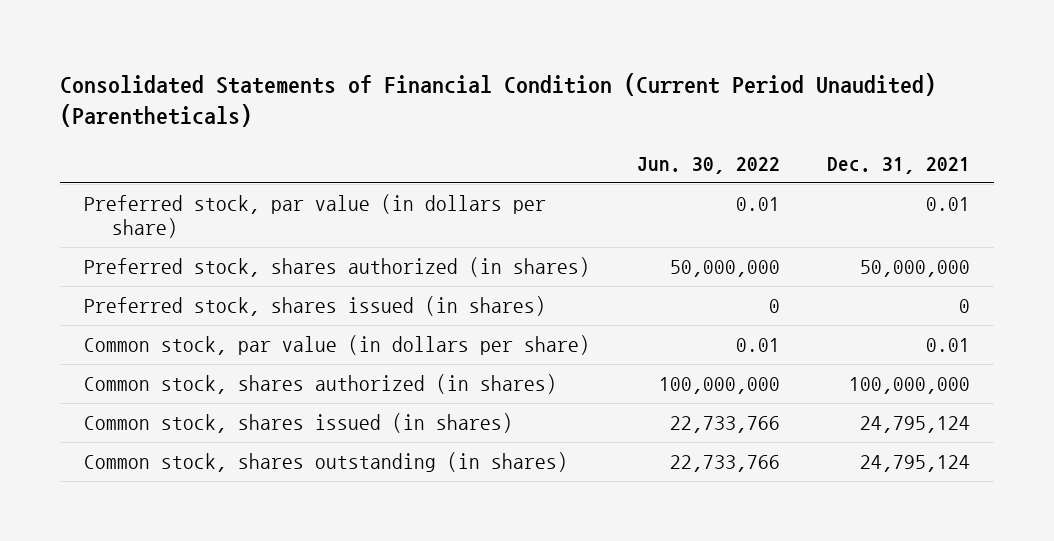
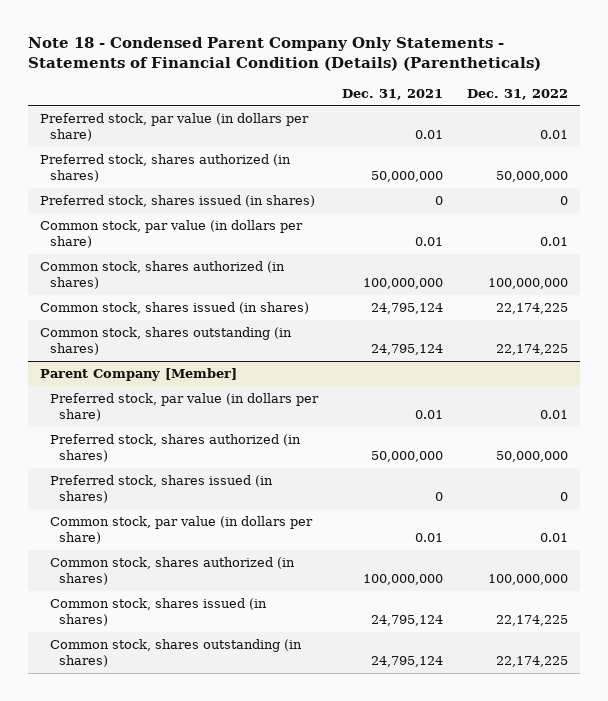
- Consolidated Statements of Financial Condition (Current Period Unaudited) (Parentheticals)
+ Note 18 - Condensed Parent Company Only Statements - Statements of Financial Condition (Details) (Parentheticals)
- | Jun. 30, 2022 | Dec. 31, 2021
+ | Dec. 31, 2021 | Dec. 31, 2022
+ Parent Company [Member]
+ Preferred stock, par value (in dollars per share) | 0.01 | 0.01
+ Preferred stock, shares authorized (in shares) | 50,000,000 | 50,000,000
+ Preferred stock, shares issued (in shares) | 0 | 0
+ Common stock, par value (in dollars per share) | 0.01 | 0.01
+ Common stock, shares authorized (in shares) | 100,000,000 | 100,000,000
+ Common stock, shares issued (in shares) | 24,795,124 | 22,174,225
+ Common stock, shares outstanding (in shares) | 24,795,124 | 22,174,225

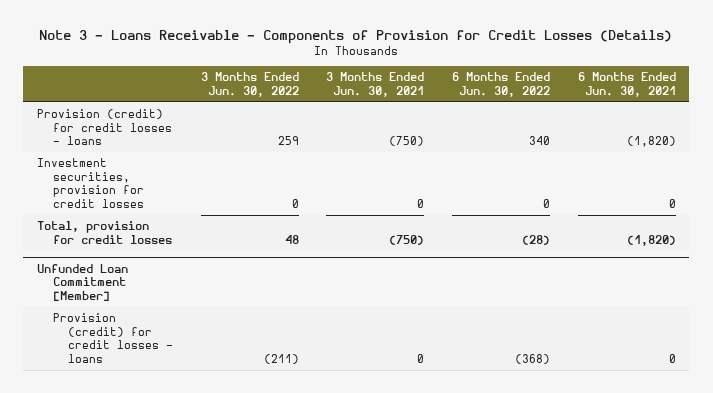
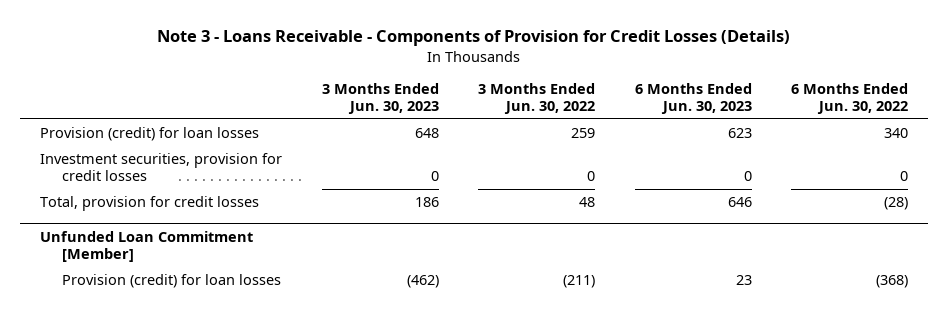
- | 3 Months Ended Jun. 30, 2022 | 3 Months Ended Jun. 30, 2021 | 6 Months Ended Jun. 30, 2022 | 6 Months Ended Jun. 30, 2021
+ | 3 Months Ended Jun. 30, 2023 | 3 Months Ended Jun. 30, 2022 | 6 Months Ended Jun. 30, 2023 | 6 Months Ended Jun. 30, 2022
- Provision (credit) for credit losses - loans | 259 | (750) | 340 | (1,820)
+ Provision (credit) for loan losses | 648 | 259 | 623 | 340
@ Unfunded Loan Commitment [Member]
- Provision (credit) for credit losses - loans | (211) | 0 | (368) | 0
+ Provision (credit) for loan losses | (462) | (211) | 23 | (368)

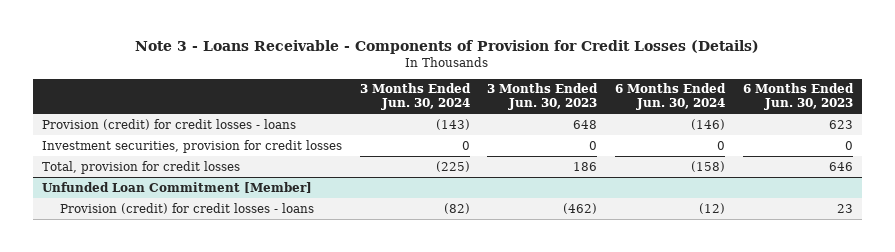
- | 3 Months Ended Jun. 30, 2023 | 3 Months Ended Jun. 30, 2022 | 6 Months Ended Jun. 30, 2023 | 6 Months Ended Jun. 30, 2022
+ | 3 Months Ended Jun. 30, 2024 | 3 Months Ended Jun. 30, 2023 | 6 Months Ended Jun. 30, 2024 | 6 Months Ended Jun. 30, 2023
- Provision (credit) for loan losses | 648 | 259 | 623 | 340
+ Provision (credit) for credit losses - loans | (143) | 648 | (146) | 623
@ Unfunded Loan Commitment [Member]
- Provision (credit) for loan losses | (462) | (211) | 23 | (368)
+ Provision (credit) for credit losses - loans | (82) | (462) | (12) | 23

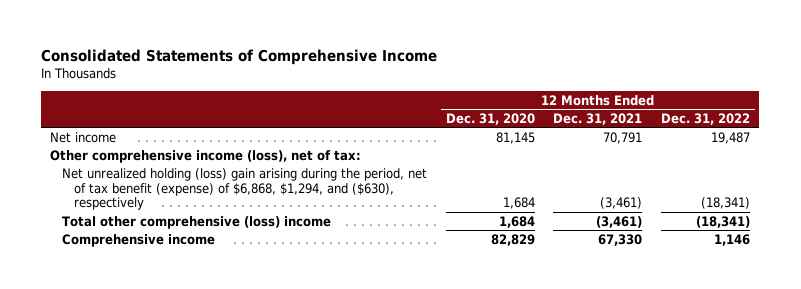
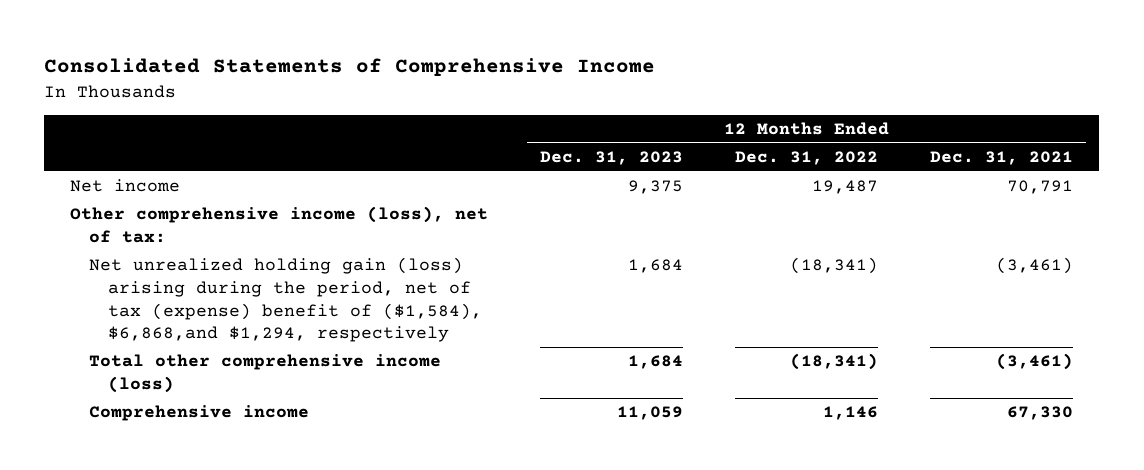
- | 12 Months Ended Dec. 31, 2020 | 12 Months Ended Dec. 31, 2021 | 12 Months Ended Dec. 31, 2022
+ | 12 Months Ended Dec. 31, 2023 | 12 Months Ended Dec. 31, 2022 | 12 Months Ended Dec. 31, 2021
- Net unrealized holding (loss) gain arising during the period, net of tax benefit (expense) of $6,868, $1,294, and ($630), respectively | 1,684 | (3,461) | (18,341)
- Total other comprehensive (loss) income | 1,684 | (3,461) | (18,341)
+ Net unrealized holding gain (loss) arising during the period, net of tax (expense) benefit of ($1,584), $6,868,and $1,294, respectively | 1,684 | (18,341) | (3,461)
+ Total other comprehensive income (loss) | 1,684 | (18,341) | (3,461)

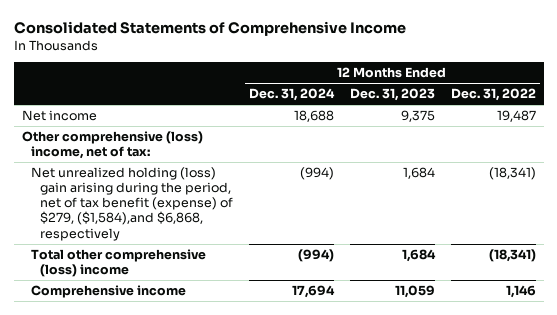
- | 12 Months Ended Dec. 31, 2023 | 12 Months Ended Dec. 31, 2022 | 12 Months Ended Dec. 31, 2021
+ | 12 Months Ended Dec. 31, 2024 | 12 Months Ended Dec. 31, 2023 | 12 Months Ended Dec. 31, 2022
- Other comprehensive income (loss), net of tax:
- Net unrealized holding gain (loss) arising during the period, net of tax (expense) benefit of ($1,584), $6,868,and $1,294, respectively | 1,684 | (18,341) | (3,461)
- Total other comprehensive income (loss) | 1,684 | (18,341) | (3,461)
+ Other comprehensive (loss) income, net of tax:
+ Net unrealized holding (loss) gain arising during the period, net of tax benefit (expense) of $279, ($1,584),and $6,868, respectively | (994) | 1,684 | (18,341)
+ Total other comprehensive (loss) income | (994) | 1,684 | (18,341)

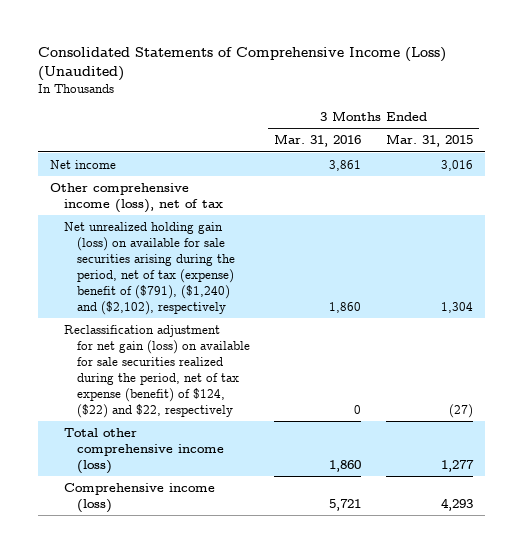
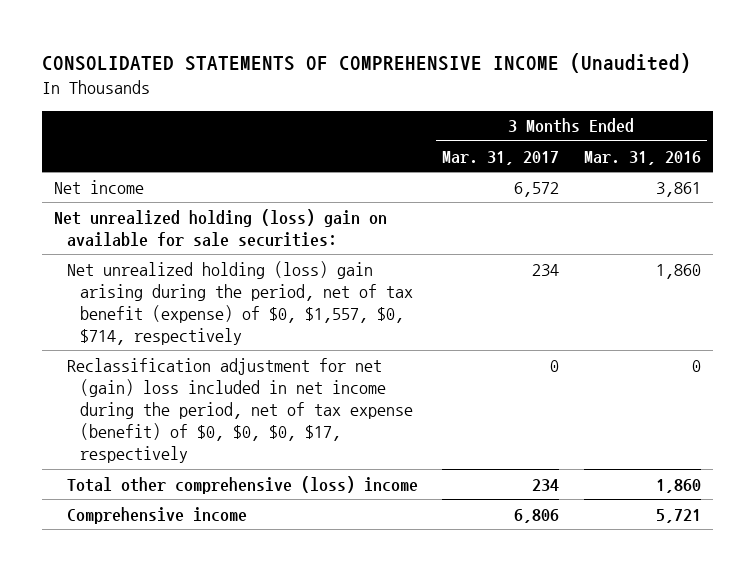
- Consolidated Statements of Comprehensive Income (Loss) (Unaudited)
+ CONSOLIDATED STATEMENTS OF COMPREHENSIVE INCOME (Unaudited)
- | 3 Months Ended Mar. 31, 2016 | 3 Months Ended Mar. 31, 2015
+ | 3 Months Ended Mar. 31, 2017 | 3 Months Ended Mar. 31, 2016
- Other comprehensive income (loss), net of tax
- Net unrealized holding gain (loss) on available for sale securities arising during the period, net of tax (expense) benefit of ($791), ($1,240) and ($2,102), respectively | 1,860 | 1,304
- Reclassification adjustment for net gain (loss) on available for sale securities realized during the period, net of tax expense (benefit) of $124, ($22) and $22, respectively | 0 | (27)
- Total other comprehensive income (loss) | 1,860 | 1,277
- Comprehensive income (loss) | 5,721 | 4,293
+ Net unrealized holding (loss) gain on available for sale securities:
+ Net unrealized holding (loss) gain arising during the period, net of tax benefit (expense) of $0, $1,557, $0, $714, respectively | 234 | 1,860
+ Reclassification adjustment for net (gain) loss included in net income during the period, net of tax expense (benefit) of $0, $0, $0, $17, respectively | 0 | 0
+ Total other comprehensive (loss) income | 234 | 1,860
+ Comprehensive income | 6,806 | 5,721

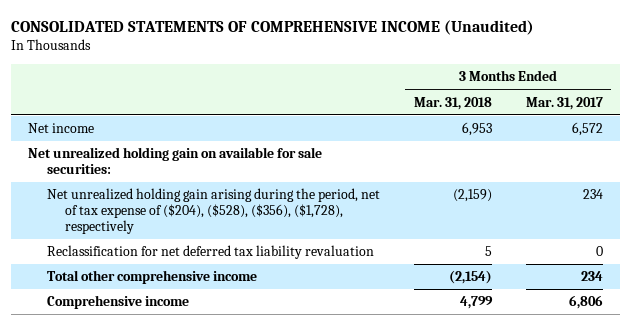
- | 3 Months Ended Mar. 31, 2017 | 3 Months Ended Mar. 31, 2016
+ | 3 Months Ended Mar. 31, 2018 | 3 Months Ended Mar. 31, 2017
- Net unrealized holding (loss) gain on available for sale securities:
- Net unrealized holding (loss) gain arising during the period, net of tax benefit (expense) of $0, $1,557, $0, $714, respectively | 234 | 1,860
- Reclassification adjustment for net (gain) loss included in net income during the period, net of tax expense (benefit) of $0, $0, $0, $17, respectively | 0 | 0
- Total other comprehensive (loss) income | 234 | 1,860
+ Net unrealized holding gain on available for sale securities:
+ Net unrealized holding gain arising during the period, net of tax expense of ($204), ($528), ($356), ($1,728), respectively | (2,159) | 234
+ Reclassification for net deferred tax liability revaluation | 5 | 0
+ Total other comprehensive income | (2,154) | 234

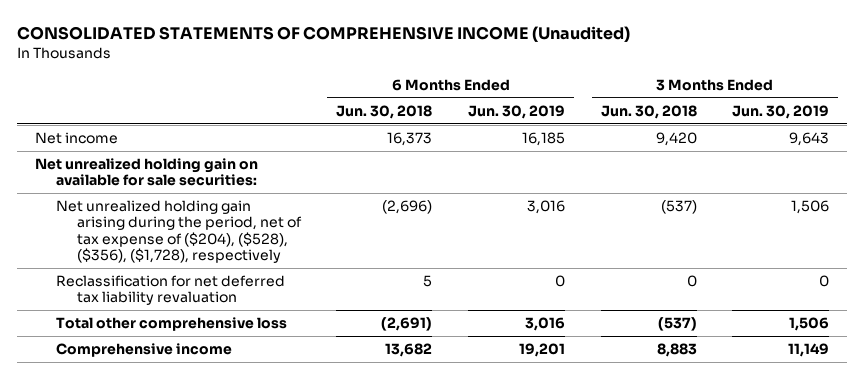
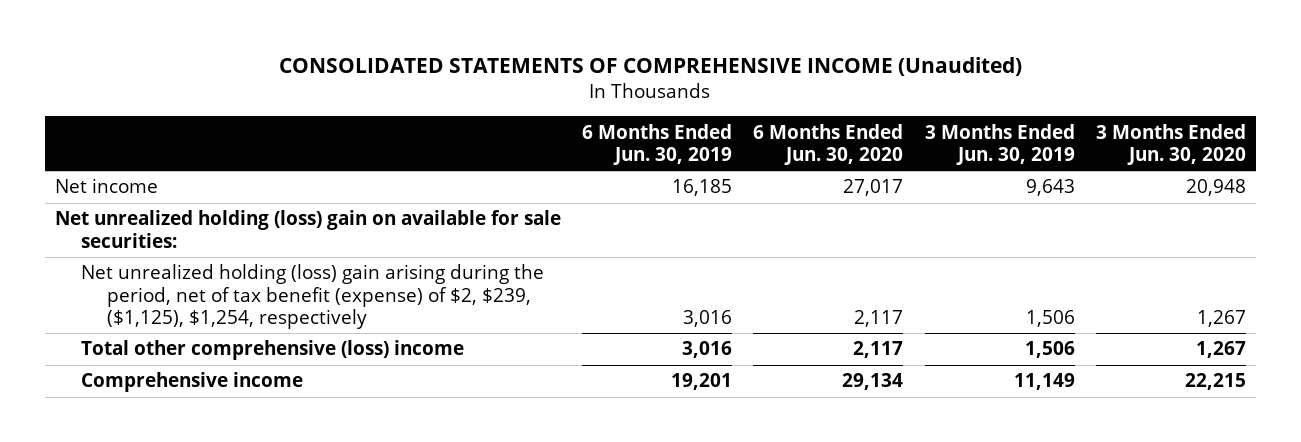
- | 6 Months Ended Jun. 30, 2018 | 6 Months Ended Jun. 30, 2019 | 3 Months Ended Jun. 30, 2018 | 3 Months Ended Jun. 30, 2019
+ | 6 Months Ended Jun. 30, 2019 | 6 Months Ended Jun. 30, 2020 | 3 Months Ended Jun. 30, 2019 | 3 Months Ended Jun. 30, 2020
- Net unrealized holding gain on available for sale securities:
- Net unrealized holding gain arising during the period, net of tax expense of ($204), ($528), ($356), ($1,728), respectively | (2,696) | 3,016 | (537) | 1,506
- Reclassification for net deferred tax liability revaluation | 5 | 0 | 0 | 0
- Total other comprehensive loss | (2,691) | 3,016 | (537) | 1,506
+ Net unrealized holding (loss) gain on available for sale securities:
+ Net unrealized holding (loss) gain arising during the period, net of tax benefit (expense) of $2, $239, ($1,125), $1,254, respectively | 3,016 | 2,117 | 1,506 | 1,267
+ Total other comprehensive (loss) income | 3,016 | 2,117 | 1,506 | 1,267

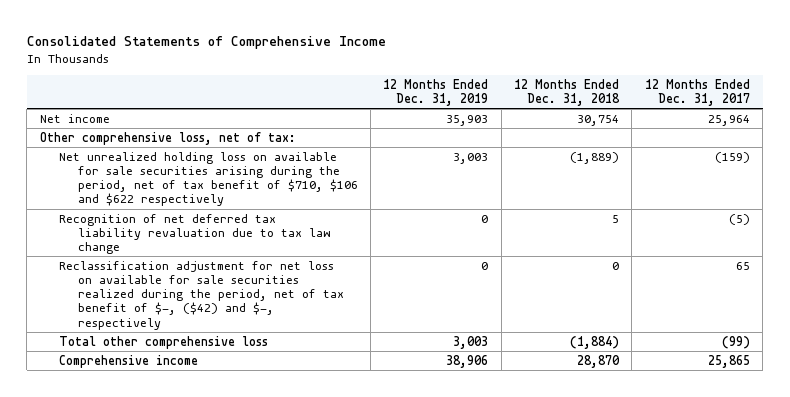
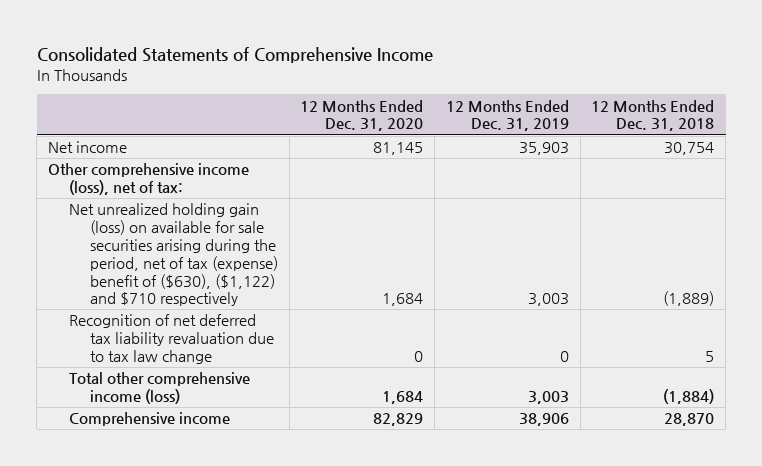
- | 12 Months Ended Dec. 31, 2019 | 12 Months Ended Dec. 31, 2018 | 12 Months Ended Dec. 31, 2017
+ | 12 Months Ended Dec. 31, 2020 | 12 Months Ended Dec. 31, 2019 | 12 Months Ended Dec. 31, 2018
- Other comprehensive loss, net of tax:
- Net unrealized holding loss on available for sale securities arising during the period, net of tax benefit of $710, $106 and $622 respectively | 3,003 | (1,889) | (159)
+ Other comprehensive income (loss), net of tax:
+ Net unrealized holding gain (loss) on available for sale securities arising during the period, net of tax (expense) benefit of ($630), ($1,122) and $710 respectively | 1,684 | 3,003 | (1,889)
- Reclassification adjustment for net loss on available for sale securities realized during the period, net of tax benefit of $-, ($42) and $-, respectively | 0 | 0 | 65
- Total other comprehensive loss | 3,003 | (1,884) | (99)
+ Total other comprehensive income (loss) | 1,684 | 3,003 | (1,884)

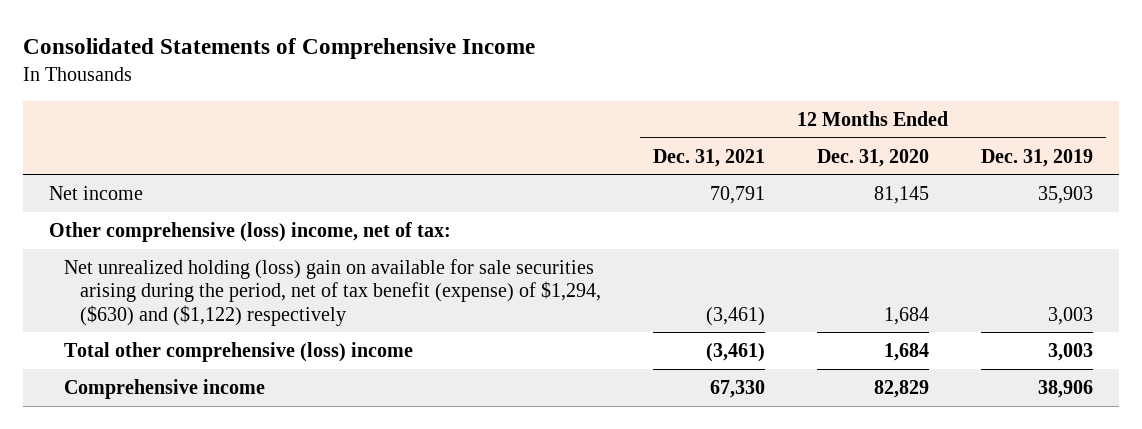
- | 12 Months Ended Dec. 31, 2020 | 12 Months Ended Dec. 31, 2019 | 12 Months Ended Dec. 31, 2018
+ | 12 Months Ended Dec. 31, 2021 | 12 Months Ended Dec. 31, 2020 | 12 Months Ended Dec. 31, 2019
- Other comprehensive income (loss), net of tax:
- Net unrealized holding gain (loss) on available for sale securities arising during the period, net of tax (expense) benefit of ($630), ($1,122) and $710 respectively | 1,684 | 3,003 | (1,889)
- Recognition of net deferred tax liability revaluation due to tax law change | 0 | 0 | 5
- Total other comprehensive income (loss) | 1,684 | 3,003 | (1,884)
+ Other comprehensive (loss) income, net of tax:
+ Net unrealized holding (loss) gain on available for sale securities arising during the period, net of tax benefit (expense) of $1,294, ($630) and ($1,122) respectively | (3,461) | 1,684 | 3,003
+ Total other comprehensive (loss) income | (3,461) | 1,684 | 3,003

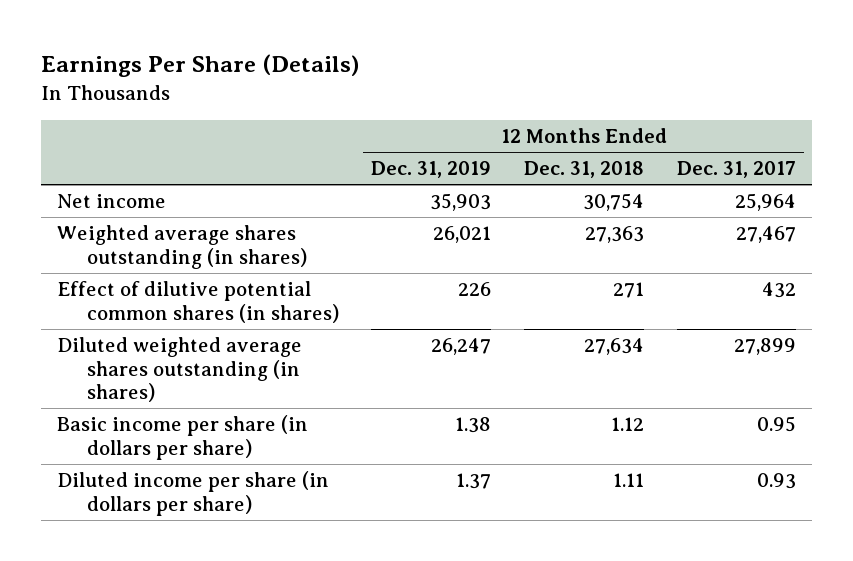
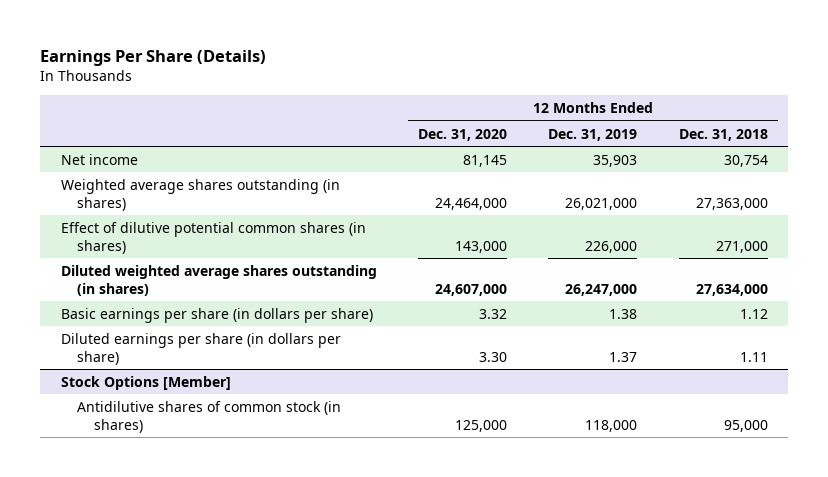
- | 12 Months Ended Dec. 31, 2019 | 12 Months Ended Dec. 31, 2018 | 12 Months Ended Dec. 31, 2017
+ | 12 Months Ended Dec. 31, 2020 | 12 Months Ended Dec. 31, 2019 | 12 Months Ended Dec. 31, 2018
- Weighted average shares outstanding (in shares) | 26,021 | 27,363 | 27,467
- Effect of dilutive potential common shares (in shares) | 226 | 271 | 432
- Diluted weighted average shares outstanding (in shares) | 26,247 | 27,634 | 27,899
- Basic income per share (in dollars per share) | 1.38 | 1.12 | 0.95
- Diluted income per share (in dollars per share) | 1.37 | 1.11 | 0.93
+ Weighted average shares outstanding (in shares) | 24,464,000 | 26,021,000 | 27,363,000
+ Effect of dilutive potential common shares (in shares) | 143,000 | 226,000 | 271,000
+ Diluted weighted average shares outstanding (in shares) | 24,607,000 | 26,247,000 | 27,634,000
+ Basic earnings per share (in dollars per share) | 3.32 | 1.38 | 1.12
+ Diluted earnings per share (in dollars per share) | 3.30 | 1.37 | 1.11
+ Stock Options [Member]
+ Antidilutive shares of common stock (in shares) | 125,000 | 118,000 | 95,000

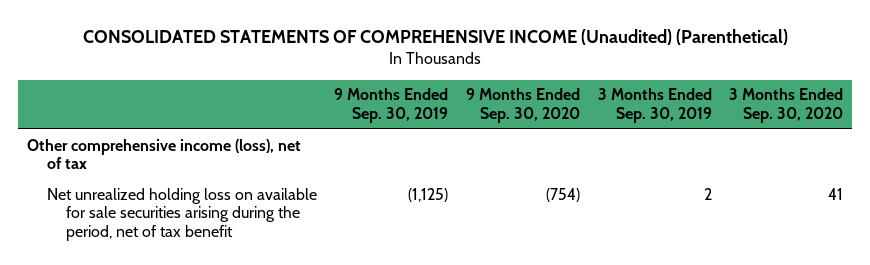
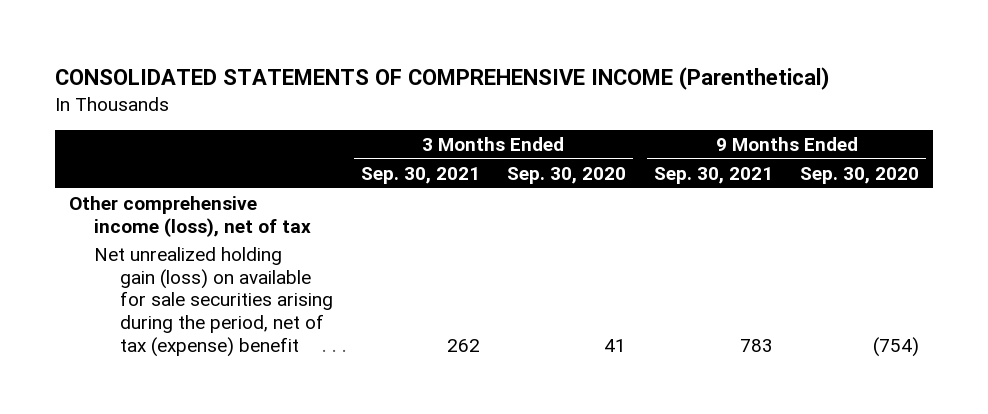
- CONSOLIDATED STATEMENTS OF COMPREHENSIVE INCOME (Unaudited) (Parenthetical)
+ CONSOLIDATED STATEMENTS OF COMPREHENSIVE INCOME (Parenthetical)
- | 9 Months Ended Sep. 30, 2019 | 9 Months Ended Sep. 30, 2020 | 3 Months Ended Sep. 30, 2019 | 3 Months Ended Sep. 30, 2020
+ | 3 Months Ended Sep. 30, 2021 | 3 Months Ended Sep. 30, 2020 | 9 Months Ended Sep. 30, 2021 | 9 Months Ended Sep. 30, 2020
- Net unrealized holding loss on available for sale securities arising during the period, net of tax benefit | (1,125) | (754) | 2 | 41
+ Net unrealized holding gain (loss) on available for sale securities arising during the period, net of tax (expense) benefit | 262 | 41 | 783 | (754)

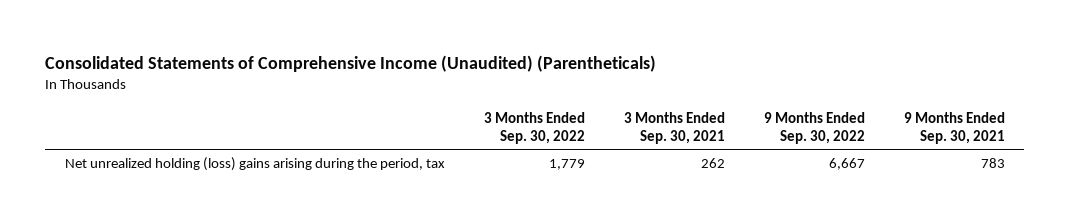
- CONSOLIDATED STATEMENTS OF COMPREHENSIVE INCOME (Parenthetical)
+ Consolidated Statements of Comprehensive Income (Unaudited) (Parentheticals)
- | 3 Months Ended Sep. 30, 2021 | 3 Months Ended Sep. 30, 2020 | 9 Months Ended Sep. 30, 2021 | 9 Months Ended Sep. 30, 2020
+ | 3 Months Ended Sep. 30, 2022 | 3 Months Ended Sep. 30, 2021 | 9 Months Ended Sep. 30, 2022 | 9 Months Ended Sep. 30, 2021
- Other comprehensive income (loss), net of tax
- Net unrealized holding gain (loss) on available for sale securities arising during the period, net of tax (expense) benefit | 262 | 41 | 783 | (754)
+ Net unrealized holding (loss) gains arising during the period, tax | 1,779 | 262 | 6,667 | 783

